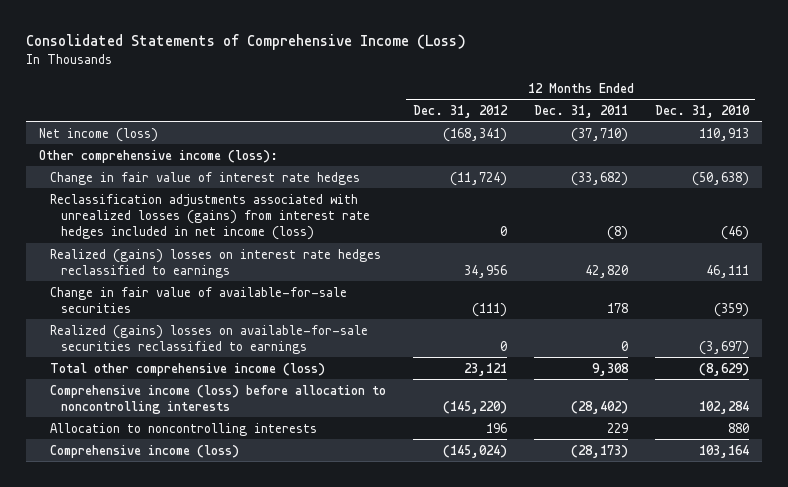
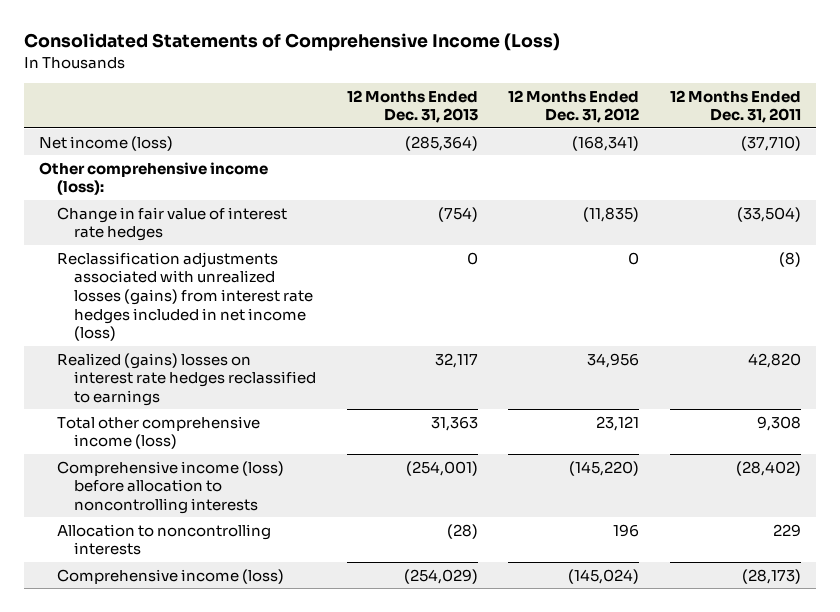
- | 12 Months Ended Dec. 31, 2012 | 12 Months Ended Dec. 31, 2011 | 12 Months Ended Dec. 31, 2010
+ | 12 Months Ended Dec. 31, 2013 | 12 Months Ended Dec. 31, 2012 | 12 Months Ended Dec. 31, 2011
- Change in fair value of interest rate hedges | (11,724) | (33,682) | (50,638)
+ Change in fair value of interest rate hedges | (754) | (11,835) | (33,504)
- Change in fair value of available-for-sale securities | (111) | 178 | (359)
- Realized (gains) losses on available-for-sale securities reclassified to earnings | 0 | 0 | (3,697)

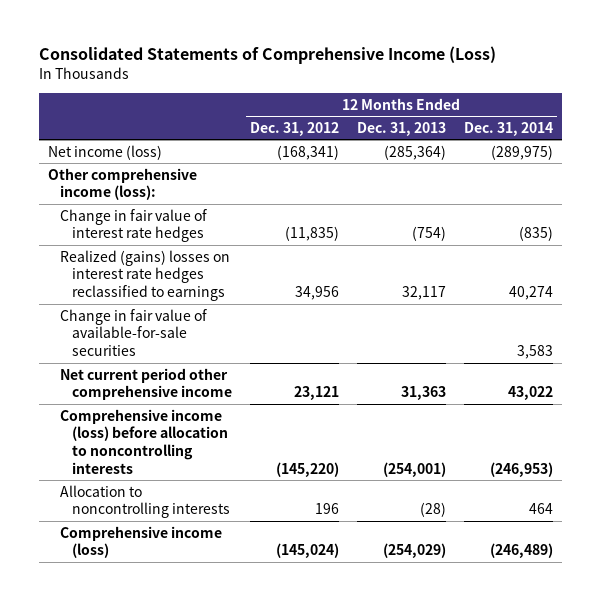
- | 12 Months Ended Dec. 31, 2013 | 12 Months Ended Dec. 31, 2012 | 12 Months Ended Dec. 31, 2011
+ | 12 Months Ended Dec. 31, 2012 | 12 Months Ended Dec. 31, 2013 | 12 Months Ended Dec. 31, 2014
- Reclassification adjustments associated with unrealized losses (gains) from interest rate hedges included in net income (loss) | 0 | 0 | (8)
- Total other comprehensive income (loss) | 31,363 | 23,121 | 9,308
+ Change in fair value of available-for-sale securities | | | 3,583
+ Net current period other comprehensive income | 23,121 | 31,363 | 43,022

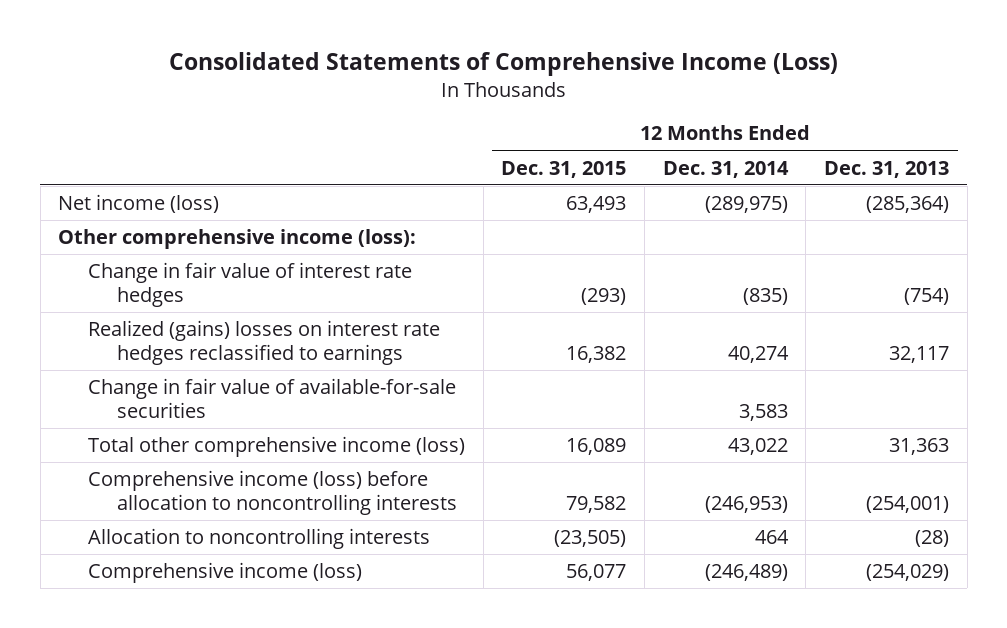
- | 12 Months Ended Dec. 31, 2012 | 12 Months Ended Dec. 31, 2013 | 12 Months Ended Dec. 31, 2014
+ | 12 Months Ended Dec. 31, 2015 | 12 Months Ended Dec. 31, 2014 | 12 Months Ended Dec. 31, 2013
- Net current period other comprehensive income | 23,121 | 31,363 | 43,022
+ Total other comprehensive income (loss) | 16,089 | 43,022 | 31,363

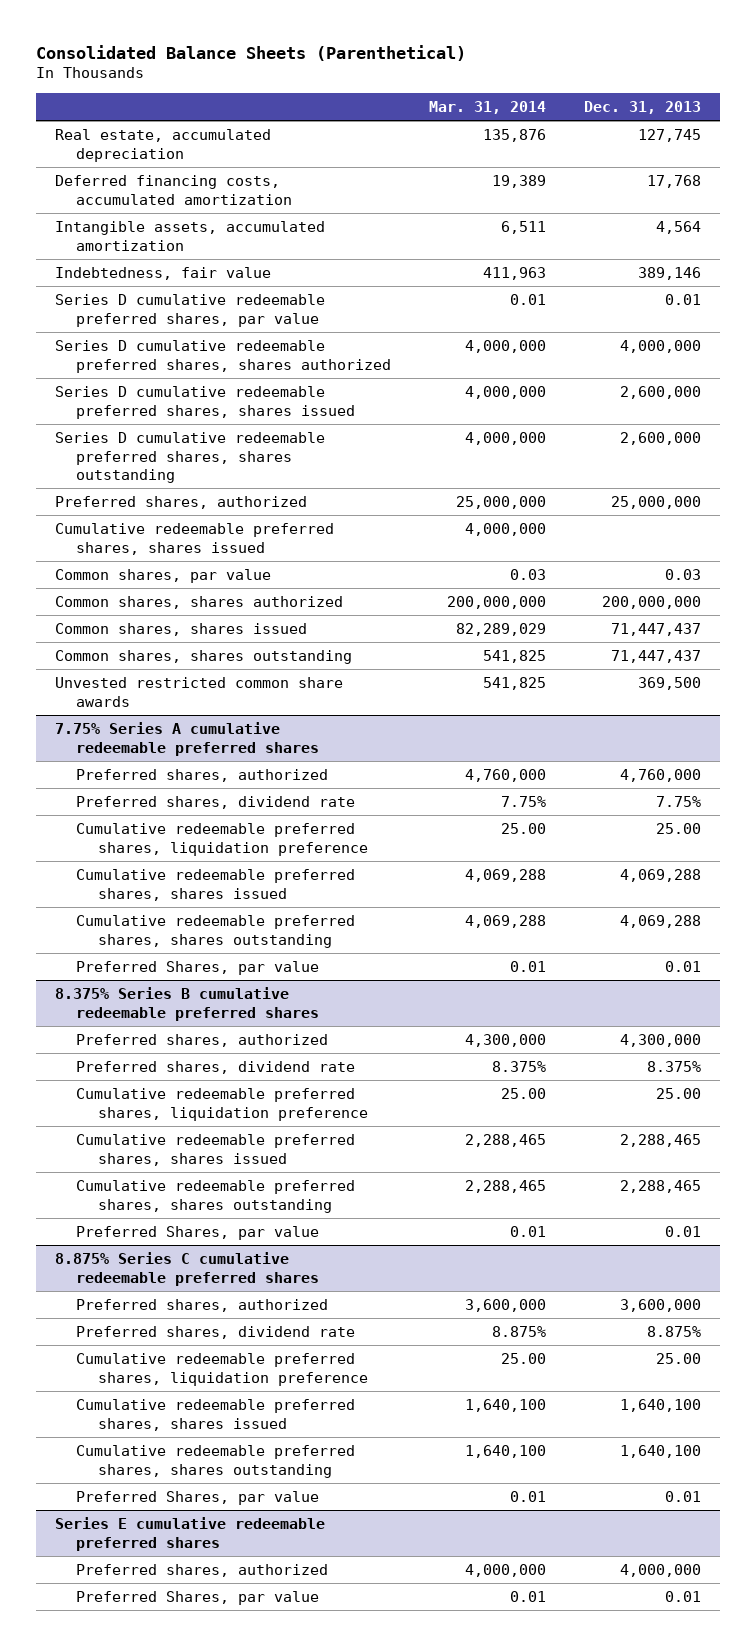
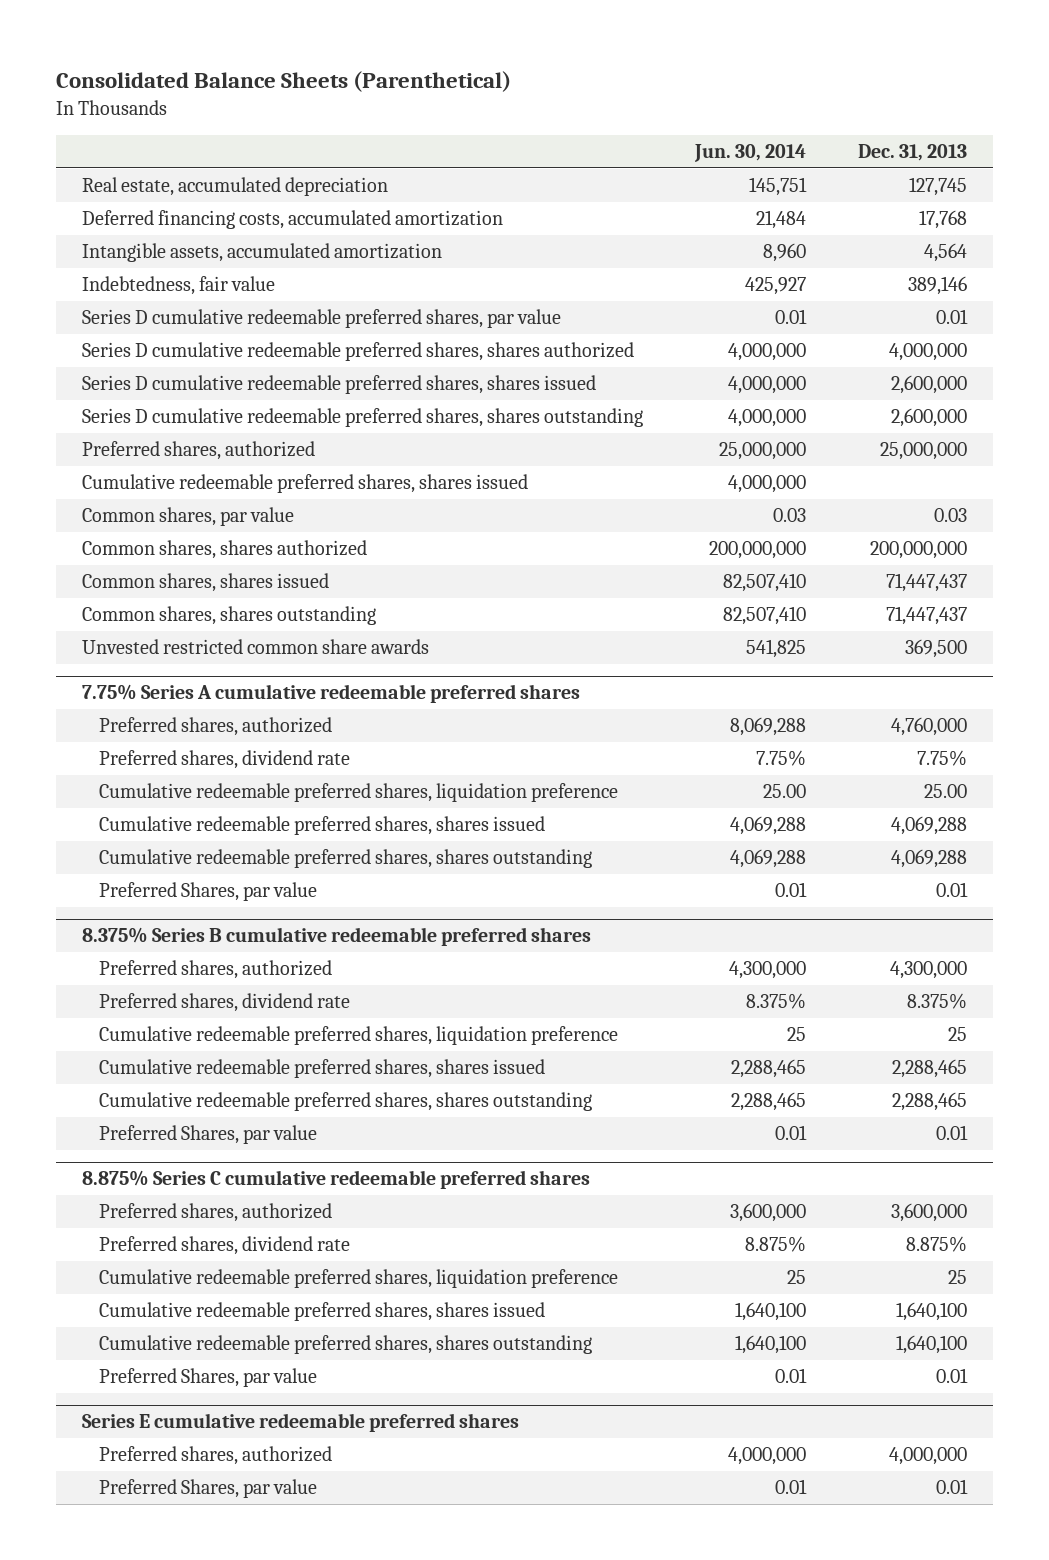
- | Mar. 31, 2014 | Dec. 31, 2013
+ | Jun. 30, 2014 | Dec. 31, 2013
@ 8.375% Series B cumulative redeemable preferred shares
- Cumulative redeemable preferred shares, liquidation preference | 25.00 | 25.00
+ Cumulative redeemable preferred shares, liquidation preference | 25 | 25
@ 8.875% Series C cumulative redeemable preferred shares
- Cumulative redeemable preferred shares, liquidation preference | 25.00 | 25.00
+ Cumulative redeemable preferred shares, liquidation preference | 25 | 25

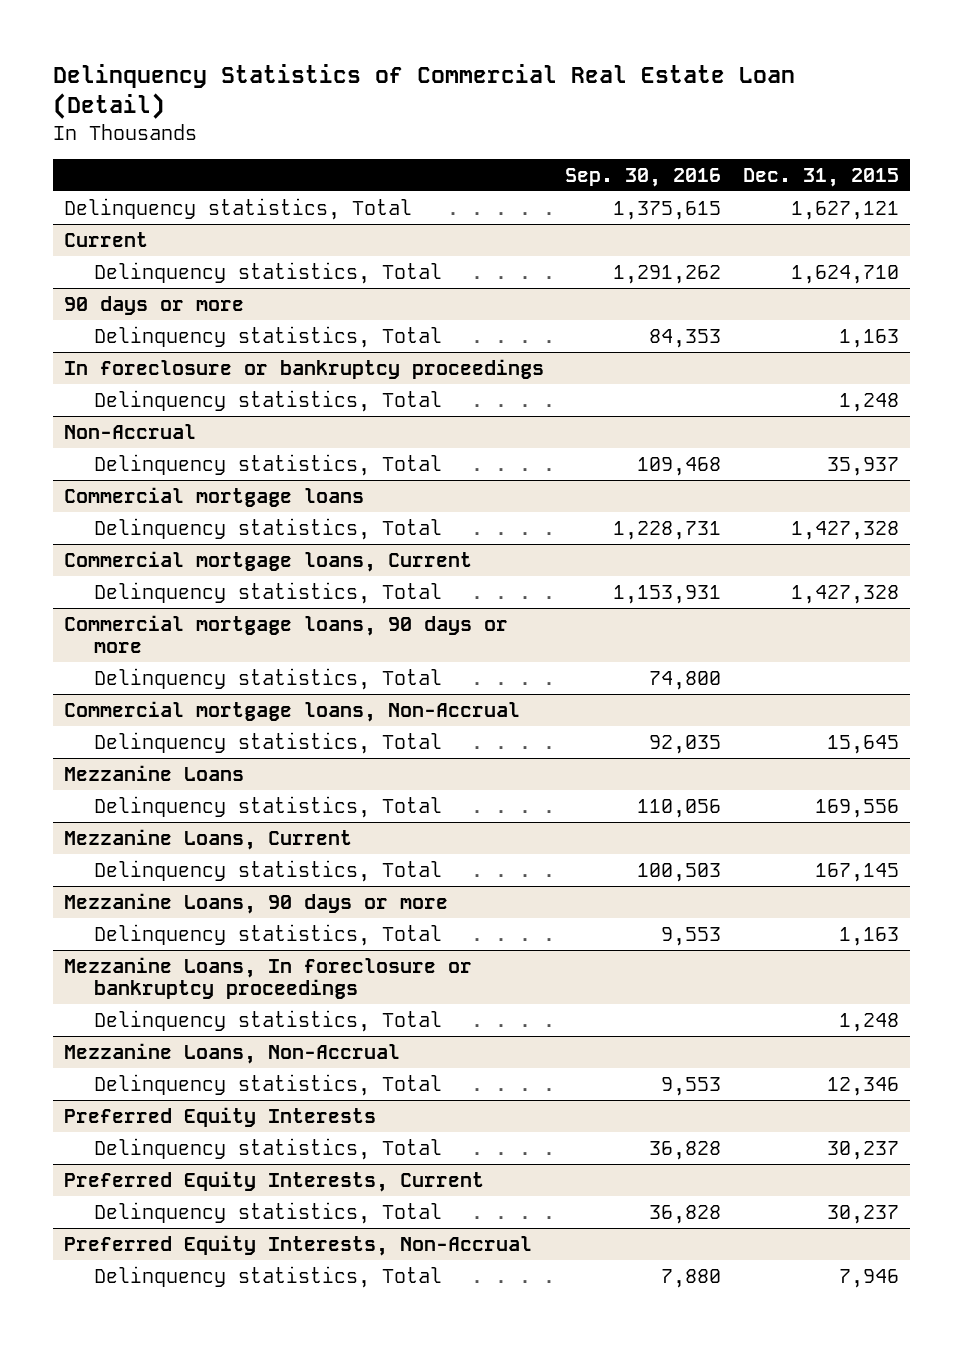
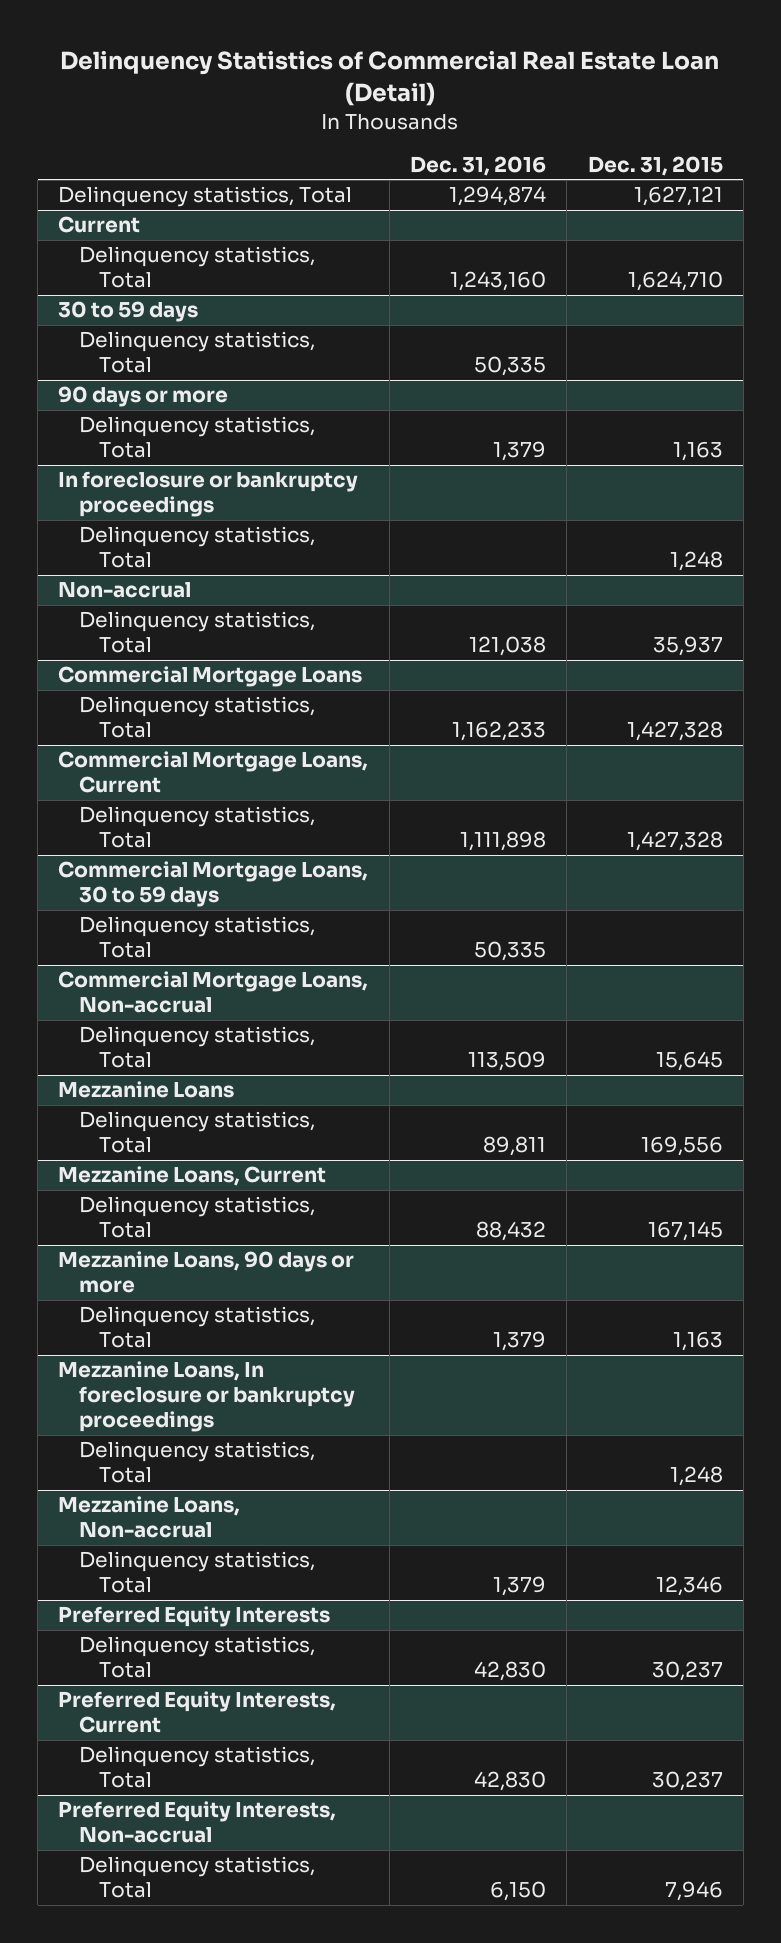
- | Sep. 30, 2016 | Dec. 31, 2015
+ | Dec. 31, 2016 | Dec. 31, 2015
+ 30 to 59 days
+ Delinquency statistics, Total | 50,335 |
- Non-Accrual
+ Non-accrual
- Commercial mortgage loans
+ Commercial Mortgage Loans
- Commercial mortgage loans, Current
+ Commercial Mortgage Loans, Current
- Commercial mortgage loans, 90 days or more
+ Commercial Mortgage Loans, 30 to 59 days
- Commercial mortgage loans, Non-Accrual
+ Commercial Mortgage Loans, Non-accrual
- Mezzanine Loans, Non-Accrual
+ Mezzanine Loans, Non-accrual
- Preferred Equity Interests, Non-Accrual
+ Preferred Equity Interests, Non-accrual

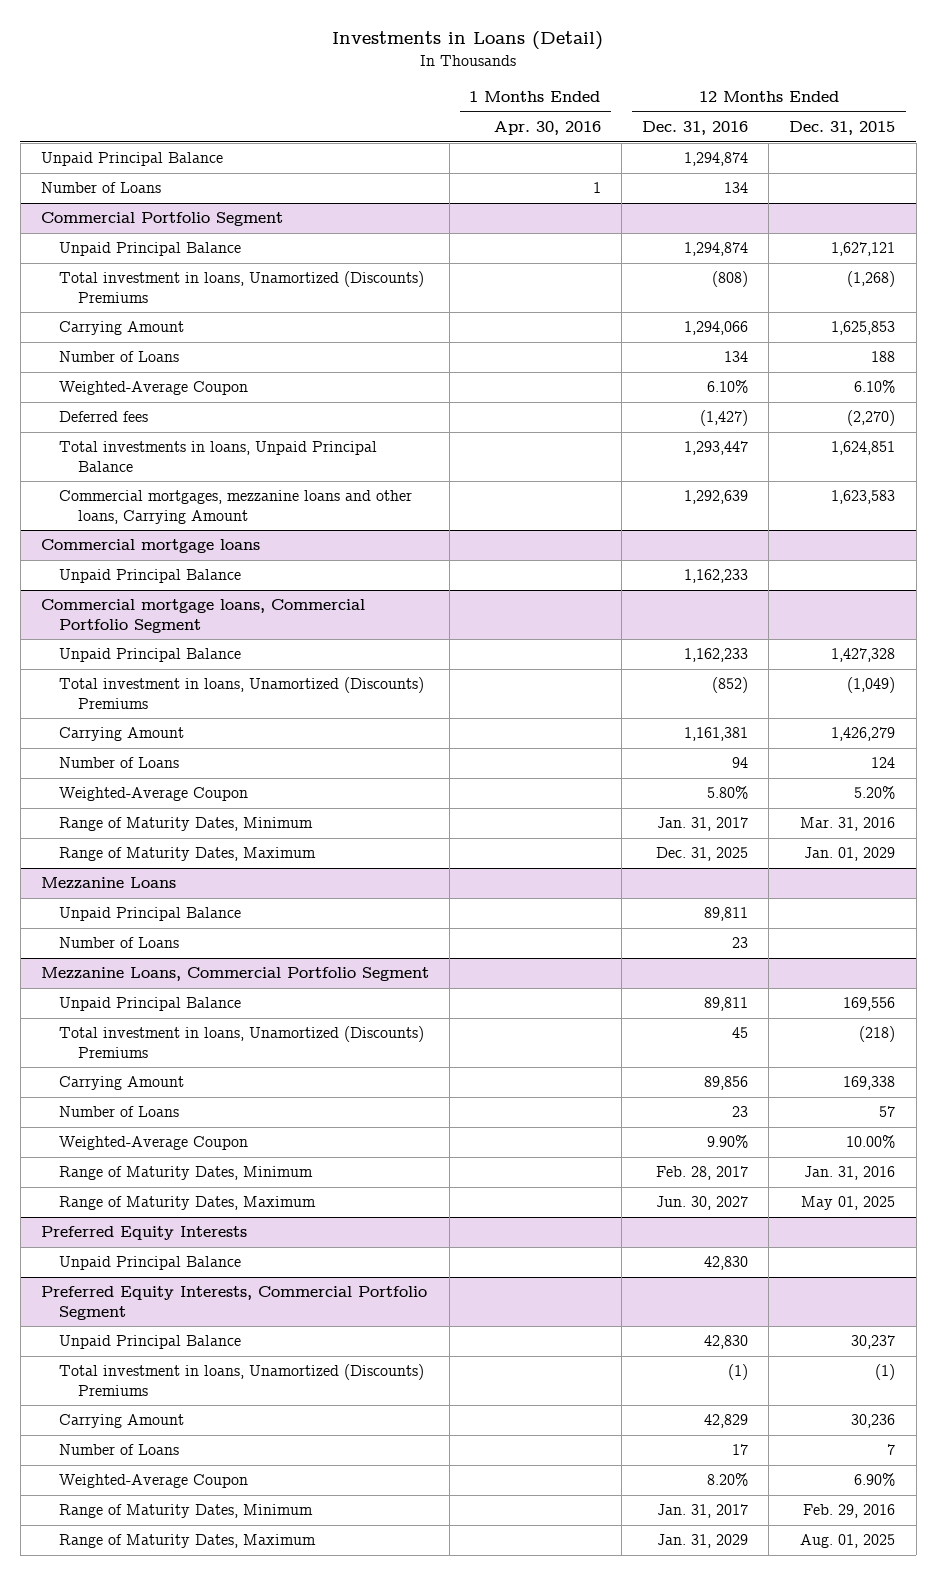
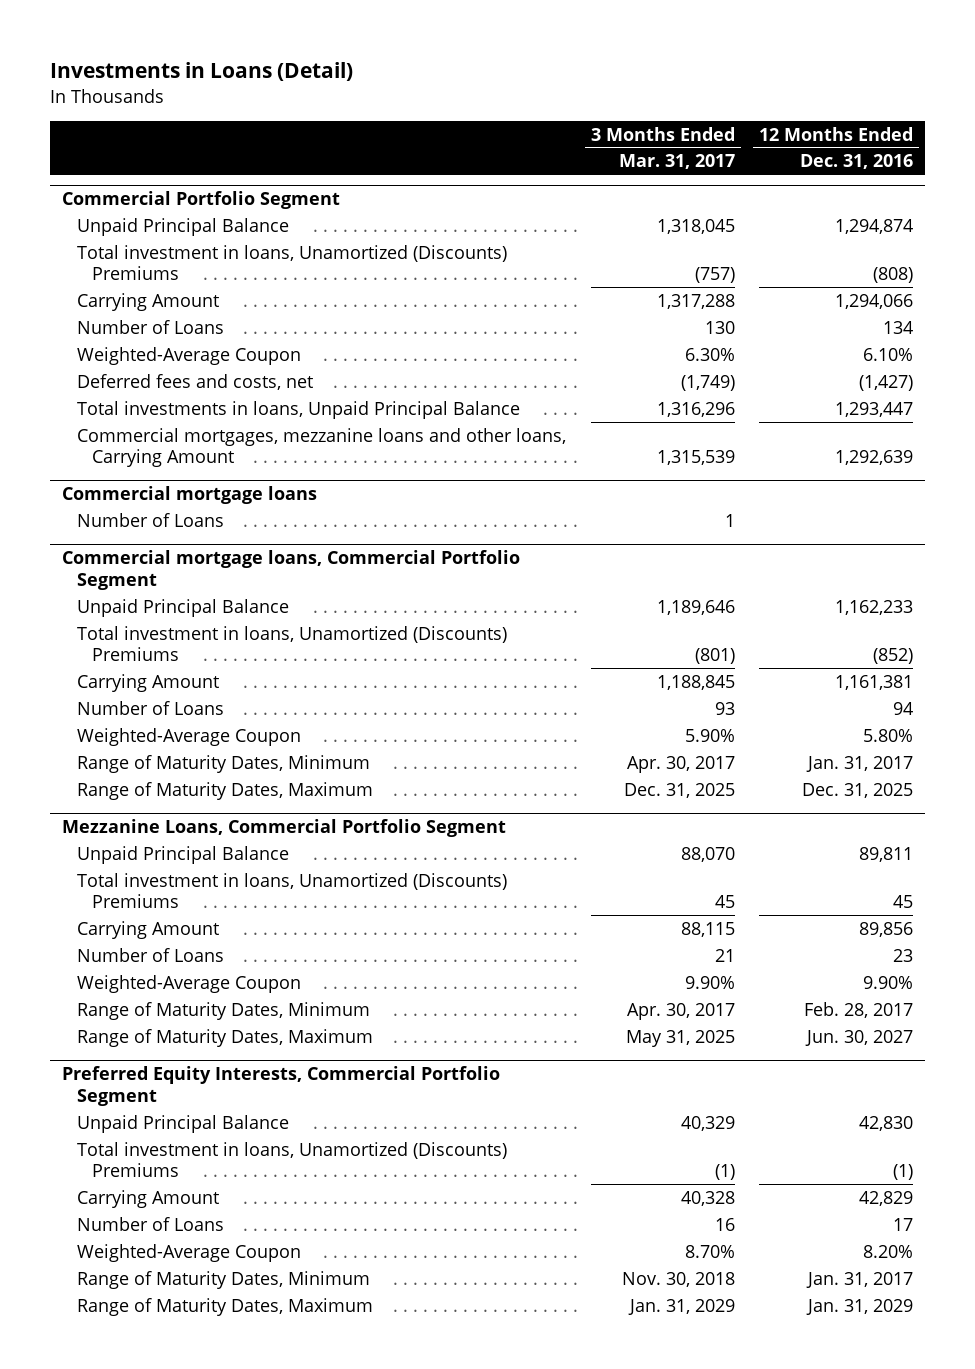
- | 1 Months Ended Apr. 30, 2016 | 12 Months Ended Dec. 31, 2016 | 12 Months Ended Dec. 31, 2015
+ | 3 Months Ended Mar. 31, 2017 | 12 Months Ended Dec. 31, 2016
- Unpaid Principal Balance | | 1,294,874 |
- Number of Loans | 1 | 134 |
@ Commercial Portfolio Segment
- Deferred fees | | (1,427) | (2,270)
+ Deferred fees and costs, net | (1,749) | (1,427)
@ Commercial mortgage loans
- Unpaid Principal Balance | | 1,162,233 |
+ Number of Loans | 1 |
- Mezzanine Loans
- Unpaid Principal Balance | | 89,811 |
- Number of Loans | | 23 |
- Preferred Equity Interests
- Unpaid Principal Balance | | 42,830 |

